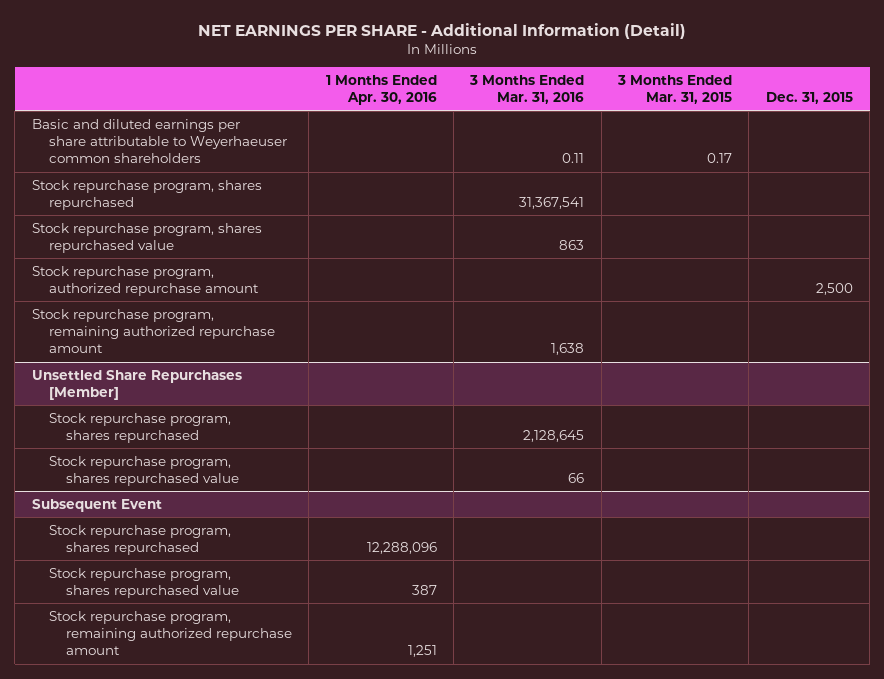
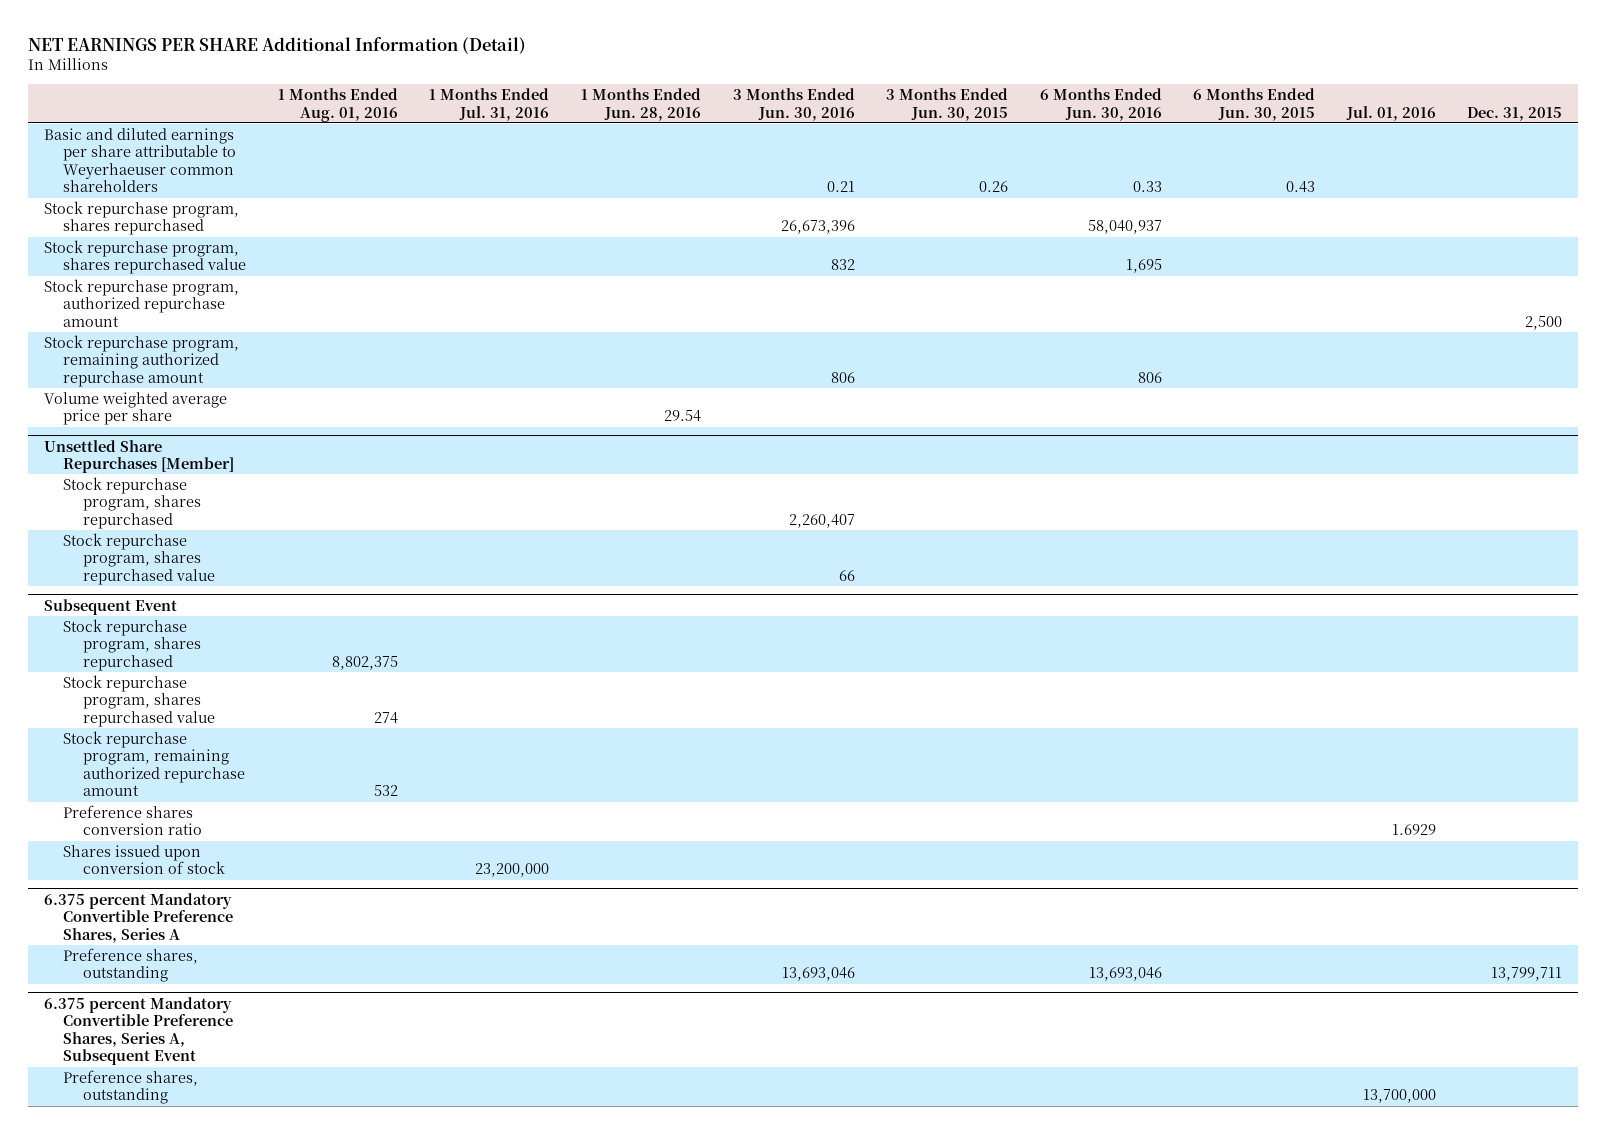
- NET EARNINGS PER SHARE - Additional Information (Detail)
+ NET EARNINGS PER SHARE Additional Information (Detail)
- | 1 Months Ended Apr. 30, 2016 | 3 Months Ended Mar. 31, 2016 | 3 Months Ended Mar. 31, 2015 | Dec. 31, 2015
+ | 1 Months Ended Aug. 01, 2016 | 1 Months Ended Jul. 31, 2016 | 1 Months Ended Jun. 28, 2016 | 3 Months Ended Jun. 30, 2016 | 3 Months Ended Jun. 30, 2015 | 6 Months Ended Jun. 30, 2016 | 6 Months Ended Jun. 30, 2015 | Jul. 01, 2016 | Dec. 31, 2015
+ Volume weighted average price per share | | | 29.54 | | | | | |
@ Subsequent Event
+ Preference shares conversion ratio | | | | | | | | 1.6929 |
+ Shares issued upon conversion of stock | | 23,200,000 | | | | | | |
+ 6.375 percent Mandatory Convertible Preference Shares, Series A
+ Preference shares, outstanding | | | | 13,693,046 | | 13,693,046 | | | 13,799,711
+ 6.375 percent Mandatory Convertible Preference Shares, Series A, Subsequent Event
+ Preference shares, outstanding | | | | | | | | 13,700,000 |

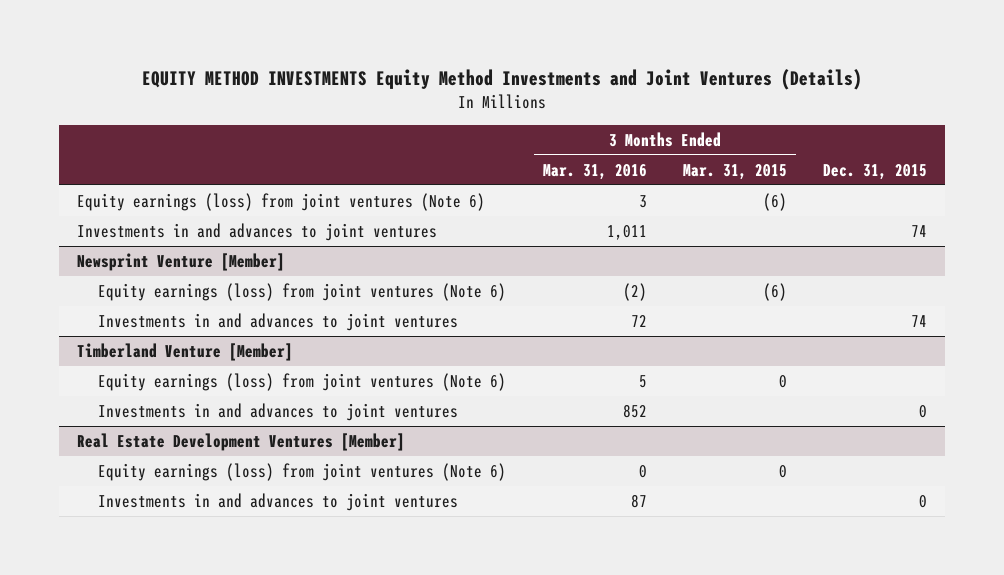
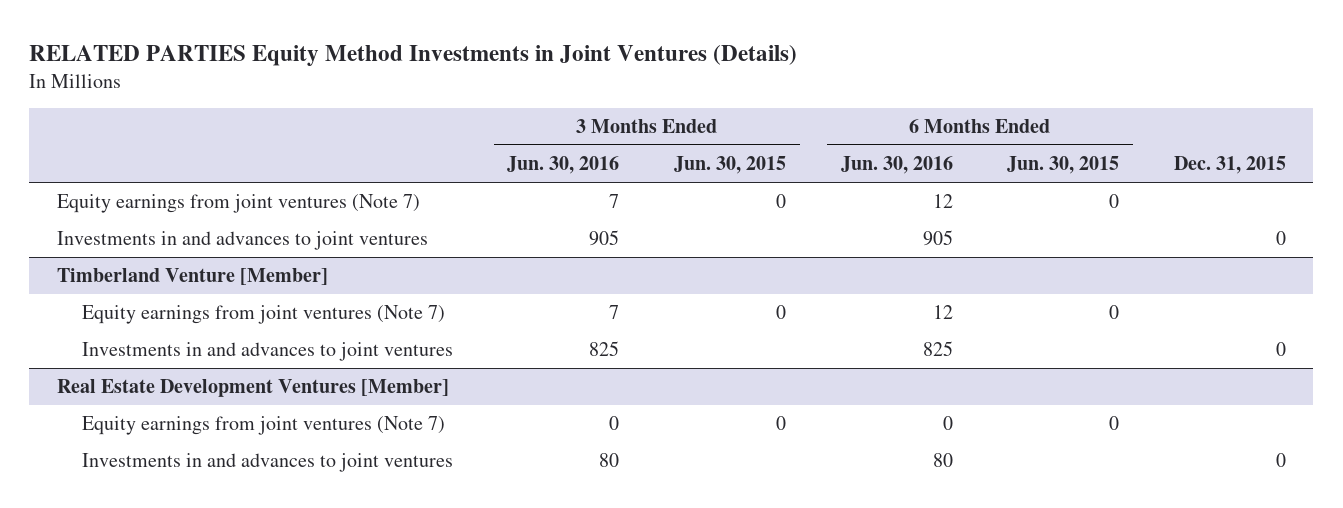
- EQUITY METHOD INVESTMENTS Equity Method Investments and Joint Ventures (Details)
+ RELATED PARTIES Equity Method Investments in Joint Ventures (Details)
- | 3 Months Ended Mar. 31, 2016 | 3 Months Ended Mar. 31, 2015 | Dec. 31, 2015
+ | 3 Months Ended Jun. 30, 2016 | 3 Months Ended Jun. 30, 2015 | 6 Months Ended Jun. 30, 2016 | 6 Months Ended Jun. 30, 2015 | Dec. 31, 2015
- Equity earnings (loss) from joint ventures (Note 6) | 3 | (6) |
- Investments in and advances to joint ventures | 1,011 | | 74
- Newsprint Venture [Member]
- Equity earnings (loss) from joint ventures (Note 6) | (2) | (6) |
- Investments in and advances to joint ventures | 72 | | 74
+ Equity earnings from joint ventures (Note 7) | 7 | 0 | 12 | 0 |
+ Investments in and advances to joint ventures | 905 | | 905 | | 0
@ Timberland Venture [Member]
- Equity earnings (loss) from joint ventures (Note 6) | 5 | 0 |
+ Equity earnings from joint ventures (Note 7) | 7 | 0 | 12 | 0 |
@ Real Estate Development Ventures [Member]
- Equity earnings (loss) from joint ventures (Note 6) | 0 | 0 |
+ Equity earnings from joint ventures (Note 7) | 0 | 0 | 0 | 0 |

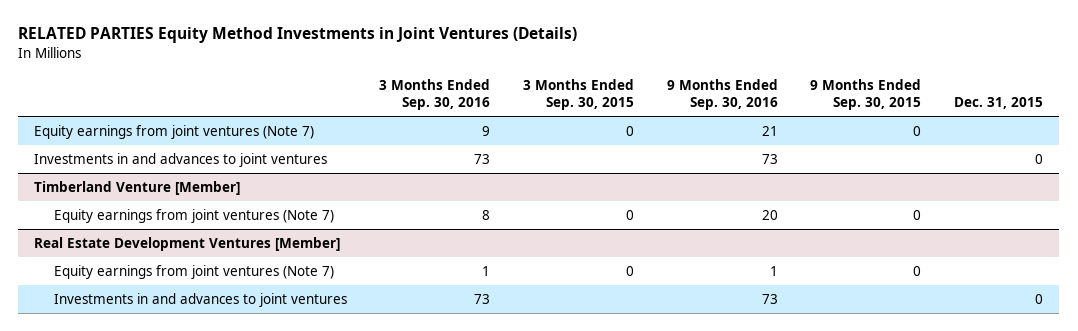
- | 3 Months Ended Jun. 30, 2016 | 3 Months Ended Jun. 30, 2015 | 6 Months Ended Jun. 30, 2016 | 6 Months Ended Jun. 30, 2015 | Dec. 31, 2015
+ | 3 Months Ended Sep. 30, 2016 | 3 Months Ended Sep. 30, 2015 | 9 Months Ended Sep. 30, 2016 | 9 Months Ended Sep. 30, 2015 | Dec. 31, 2015
@ Timberland Venture [Member]
- Investments in and advances to joint ventures | 825 | | 825 | | 0

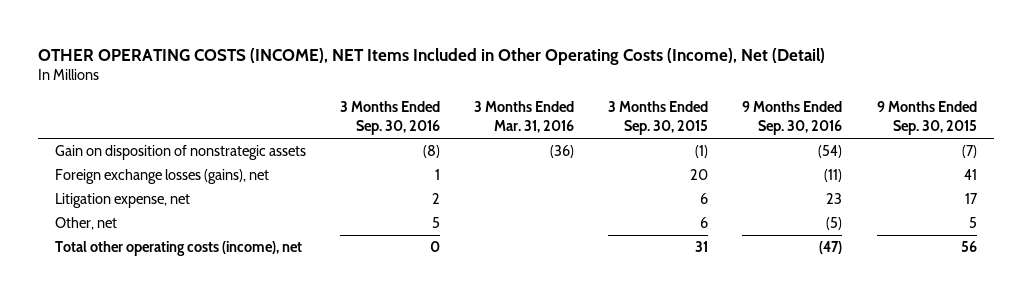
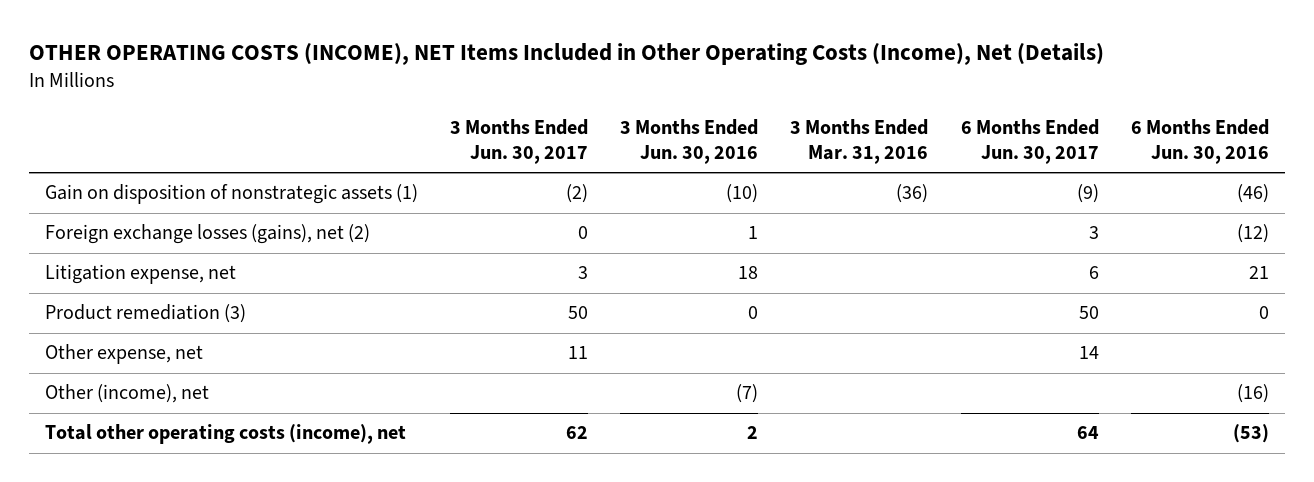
- OTHER OPERATING COSTS (INCOME), NET Items Included in Other Operating Costs (Income), Net (Detail)
+ OTHER OPERATING COSTS (INCOME), NET Items Included in Other Operating Costs (Income), Net (Details)
- | 3 Months Ended Sep. 30, 2016 | 3 Months Ended Mar. 31, 2016 | 3 Months Ended Sep. 30, 2015 | 9 Months Ended Sep. 30, 2016 | 9 Months Ended Sep. 30, 2015
+ | 3 Months Ended Jun. 30, 2017 | 3 Months Ended Jun. 30, 2016 | 3 Months Ended Mar. 31, 2016 | 6 Months Ended Jun. 30, 2017 | 6 Months Ended Jun. 30, 2016
- Gain on disposition of nonstrategic assets | (8) | (36) | (1) | (54) | (7)
- Foreign exchange losses (gains), net | 1 | | 20 | (11) | 41
+ Gain on disposition of nonstrategic assets (1) | (2) | (10) | (36) | (9) | (46)
+ Foreign exchange losses (gains), net (2) | 0 | 1 | | 3 | (12)
- Other, net | 5 | | 6 | (5) | 5
+ Product remediation (3) | 50 | 0 | | 50 | 0
+ Other expense, net | 11 | | | 14 |
+ Other (income), net | | (7) | | | (16)

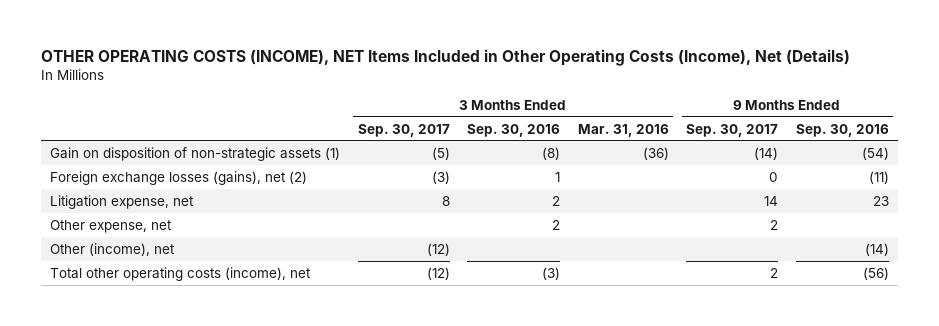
- | 3 Months Ended Jun. 30, 2017 | 3 Months Ended Jun. 30, 2016 | 3 Months Ended Mar. 31, 2016 | 6 Months Ended Jun. 30, 2017 | 6 Months Ended Jun. 30, 2016
+ | 3 Months Ended Sep. 30, 2017 | 3 Months Ended Sep. 30, 2016 | 3 Months Ended Mar. 31, 2016 | 9 Months Ended Sep. 30, 2017 | 9 Months Ended Sep. 30, 2016
- Gain on disposition of nonstrategic assets (1) | (2) | (10) | (36) | (9) | (46)
+ Gain on disposition of non-strategic assets (1) | (5) | (8) | (36) | (14) | (54)
- Product remediation (3) | 50 | 0 | | 50 | 0

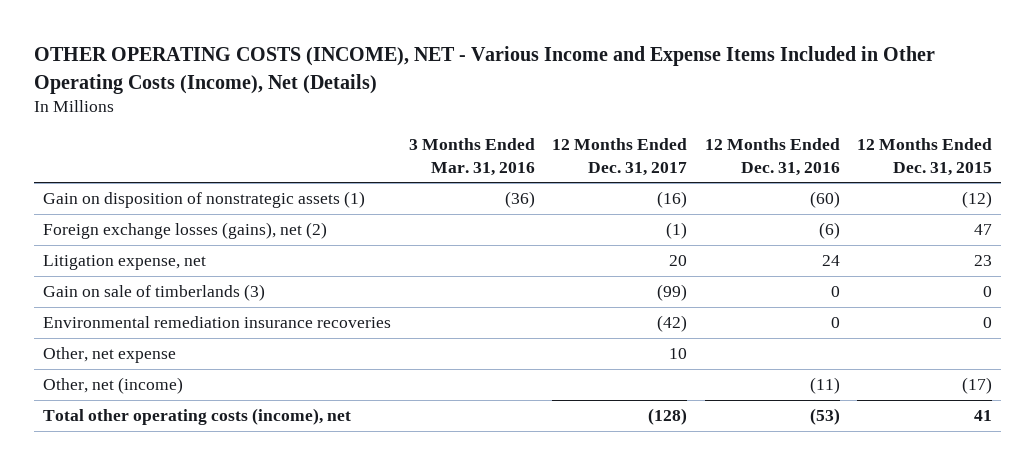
- OTHER OPERATING COSTS (INCOME), NET Items Included in Other Operating Costs (Income), Net (Details)
+ OTHER OPERATING COSTS (INCOME), NET - Various Income and Expense Items Included in Other Operating Costs (Income), Net (Details)
- | 3 Months Ended Sep. 30, 2017 | 3 Months Ended Sep. 30, 2016 | 3 Months Ended Mar. 31, 2016 | 9 Months Ended Sep. 30, 2017 | 9 Months Ended Sep. 30, 2016
+ | 3 Months Ended Mar. 31, 2016 | 12 Months Ended Dec. 31, 2017 | 12 Months Ended Dec. 31, 2016 | 12 Months Ended Dec. 31, 2015
- Gain on disposition of non-strategic assets (1) | (5) | (8) | (36) | (14) | (54)
+ Gain on disposition of nonstrategic assets (1) | (36) | (16) | (60) | (12)
- Other expense, net | | 2 | | 2 |
- Other (income), net | (12) | | | | (14)
+ Gain on sale of timberlands (3) | | (99) | 0 | 0
+ Environmental remediation insurance recoveries | | (42) | 0 | 0
+ Other, net expense | | 10 | |
+ Other, net (income) | | | (11) | (17)

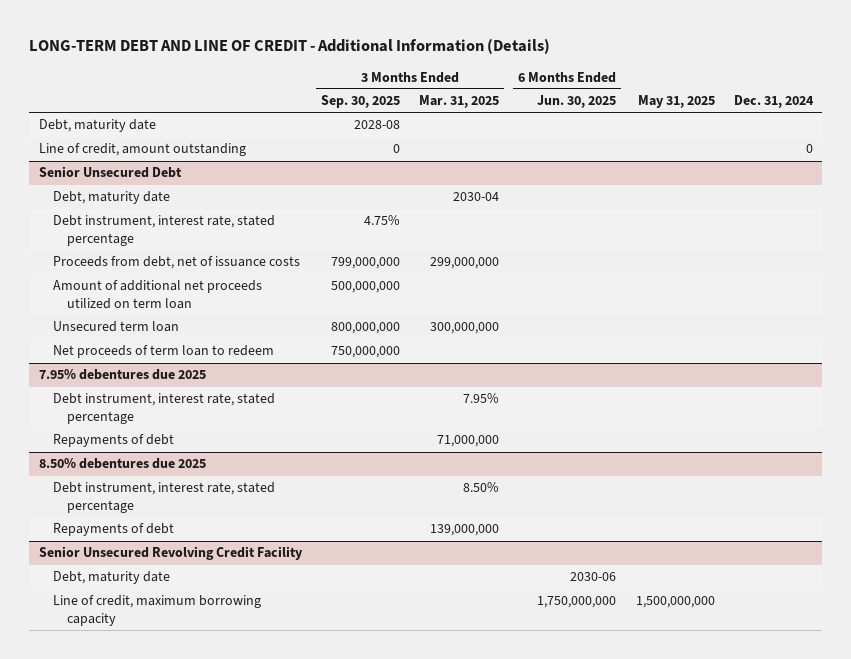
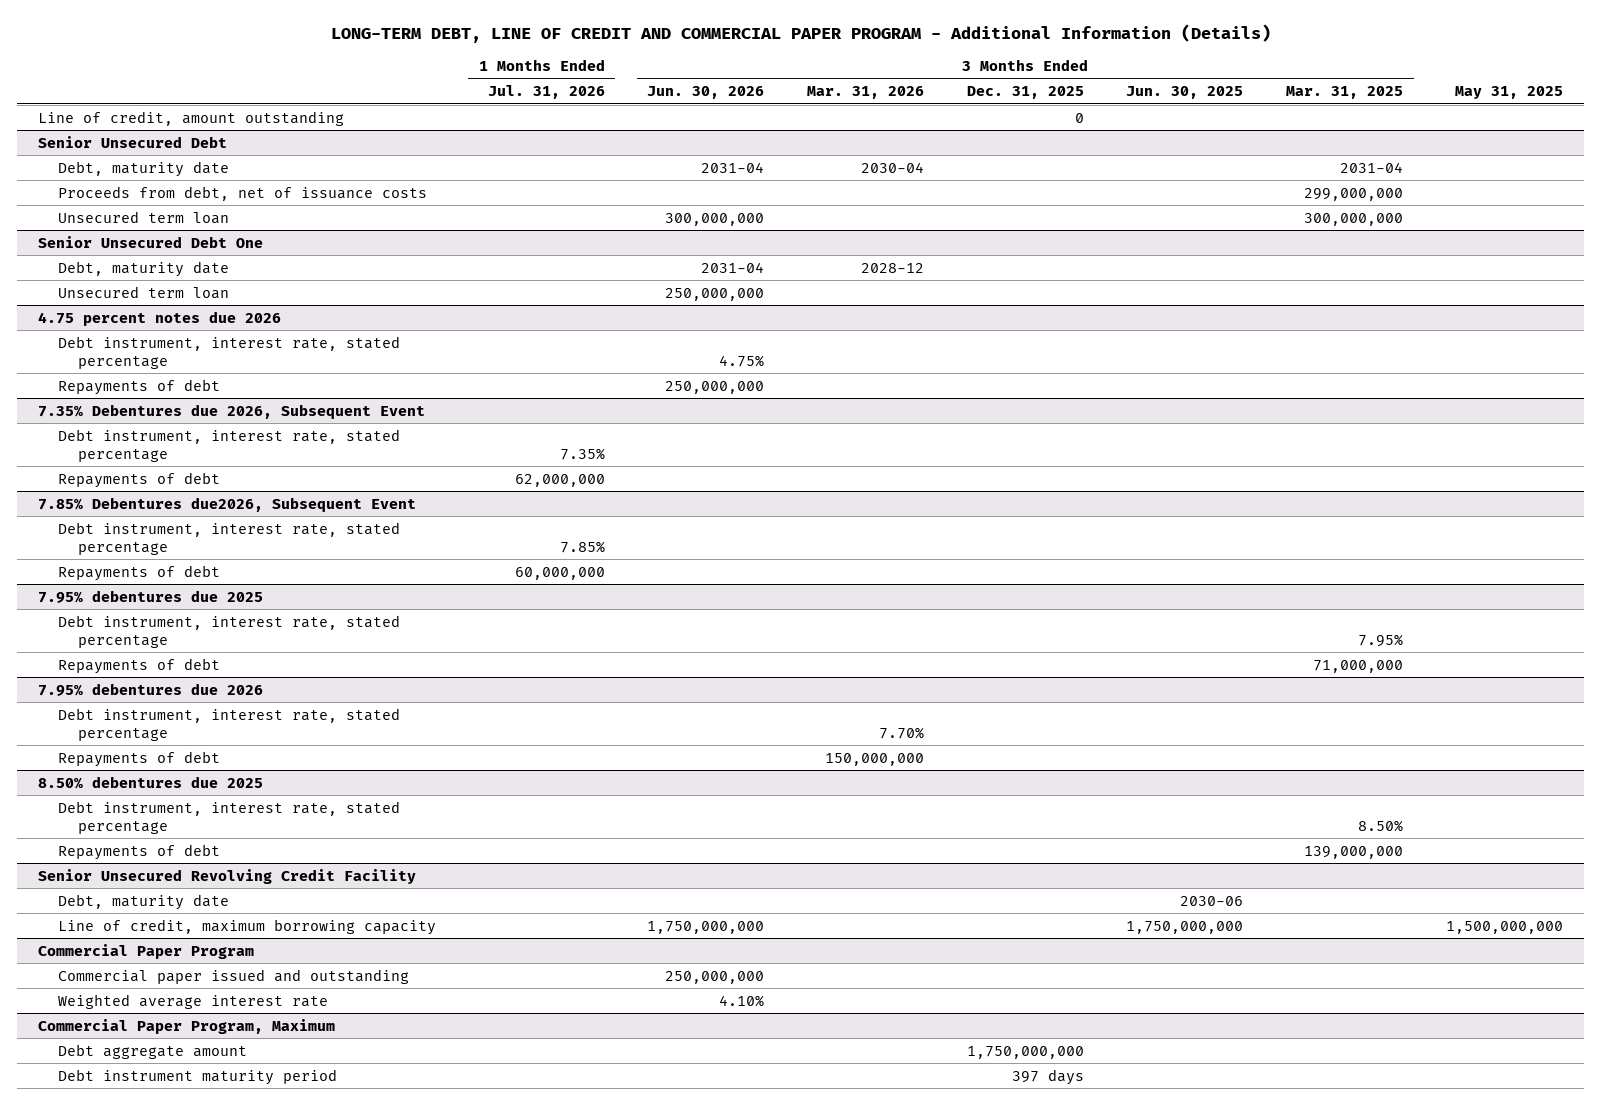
- LONG-TERM DEBT AND LINE OF CREDIT - Additional Information (Details)
+ LONG-TERM DEBT, LINE OF CREDIT AND COMMERCIAL PAPER PROGRAM - Additional Information (Details)
- | 3 Months Ended Sep. 30, 2025 | 3 Months Ended Mar. 31, 2025 | 6 Months Ended Jun. 30, 2025 | May 31, 2025 | Dec. 31, 2024
+ | 1 Months Ended Jul. 31, 2026 | 3 Months Ended Jun. 30, 2026 | 3 Months Ended Mar. 31, 2026 | 3 Months Ended Dec. 31, 2025 | 3 Months Ended Jun. 30, 2025 | 3 Months Ended Mar. 31, 2025 | May 31, 2025
- Debt, maturity date | 2028-08 | | | |
@ Senior Unsecured Debt
- Debt, maturity date | | 2030-04 | | |
- Debt instrument, interest rate, stated percentage | 4.75% | | | |
+ Debt, maturity date | | 2031-04 | 2030-04 | | | 2031-04 |
- Amount of additional net proceeds utilized on term loan | 500,000,000 | | | |
- Net proceeds of term loan to redeem | 750,000,000 | | | |
+ Senior Unsecured Debt One
+ Debt, maturity date | | 2031-04 | 2028-12 | | | |
+ Unsecured term loan | | 250,000,000 | | | | |
+ 4.75 percent notes due 2026
+ Debt instrument, interest rate, stated percentage | | 4.75% | | | | |
+ Repayments of debt | | 250,000,000 | | | | |
+ 7.35% Debentures due 2026, Subsequent Event
+ Debt instrument, interest rate, stated percentage | 7.35% | | | | | |
+ Repayments of debt | 62,000,000 | | | | | |
+ 7.85% Debentures due2026, Subsequent Event
+ Debt instrument, interest rate, stated percentage | 7.85% | | | | | |
+ Repayments of debt | 60,000,000 | | | | | |
+ 7.95% debentures due 2026
+ Debt instrument, interest rate, stated percentage | | | 7.70% | | | |
+ Repayments of debt | | | 150,000,000 | | | |
+ Commercial Paper Program
+ Commercial paper issued and outstanding | | 250,000,000 | | | | |
+ Weighted average interest rate | | 4.10% | | | | |
+ Commercial Paper Program, Maximum
+ Debt aggregate amount | | | | 1,750,000,000 | | |
+ Debt instrument maturity period | | | | 397 days | | |

